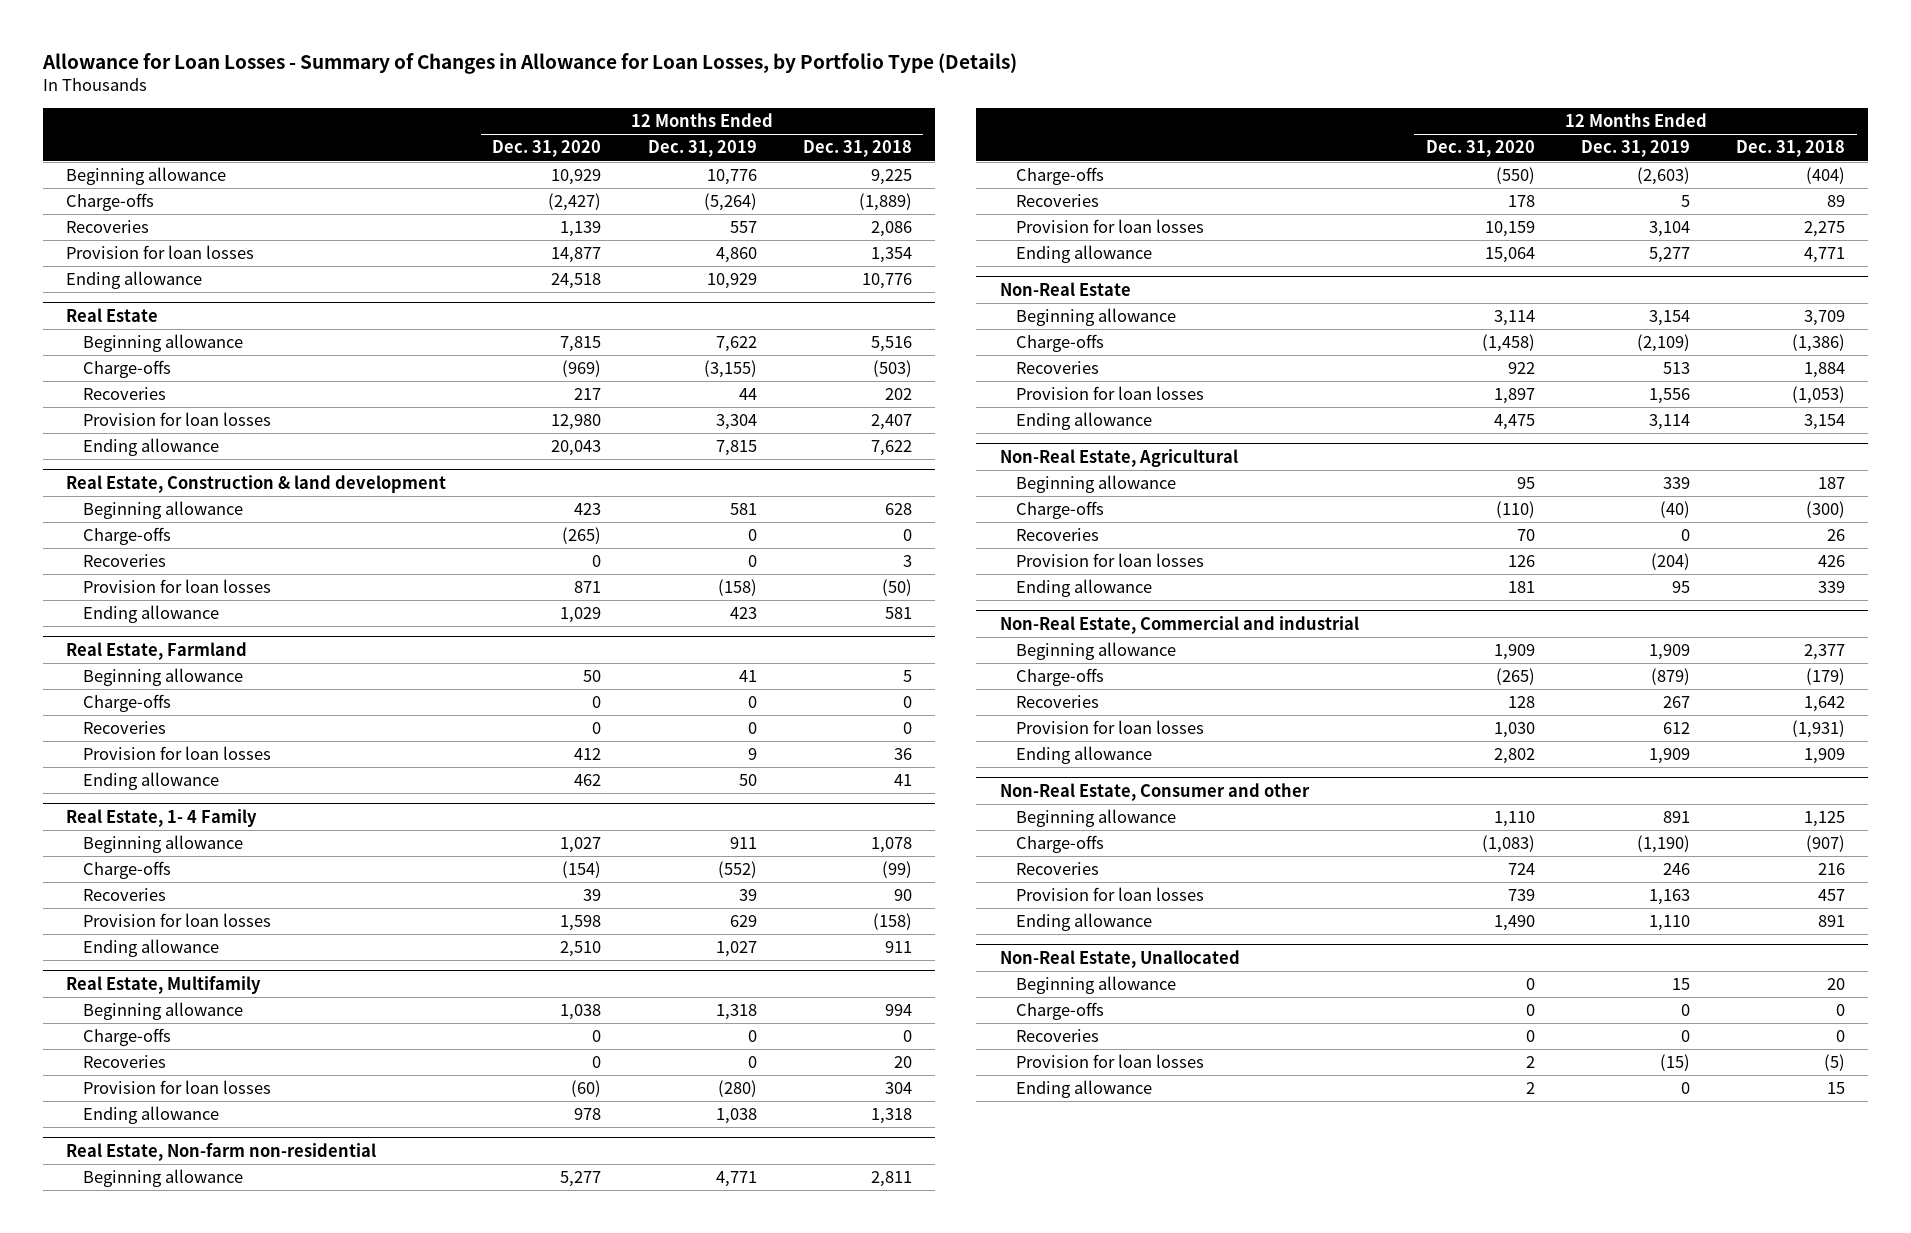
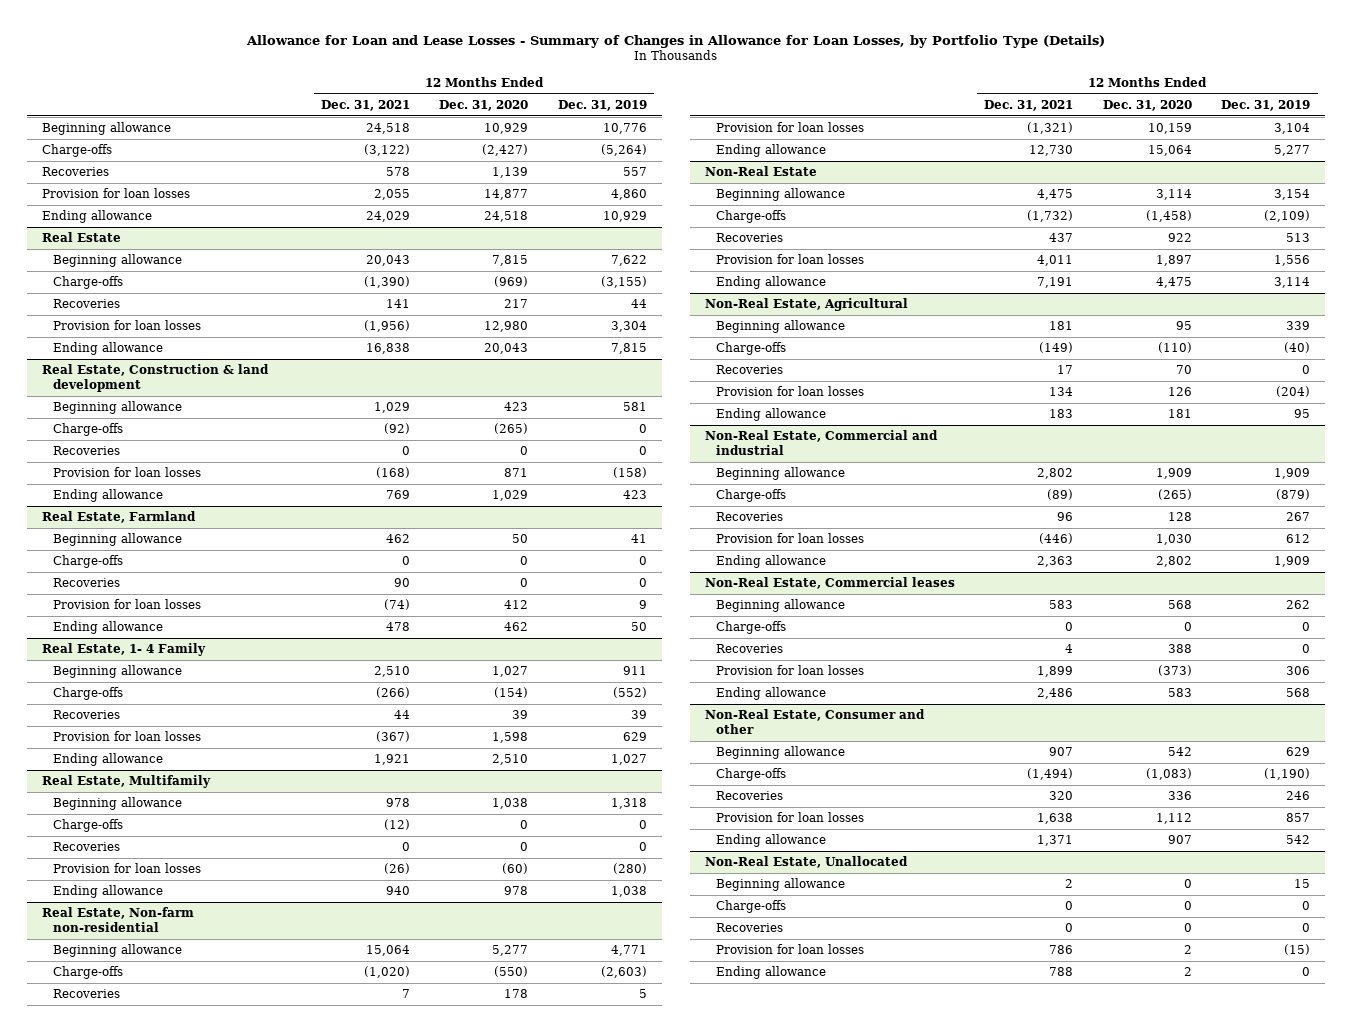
- Allowance for Loan Losses - Summary of Changes in Allowance for Loan Losses, by Portfolio Type (Details)
+ Allowance for Loan and Lease Losses - Summary of Changes in Allowance for Loan Losses, by Portfolio Type (Details)
- | 12 Months Ended Dec. 31, 2020 | 12 Months Ended Dec. 31, 2019 | 12 Months Ended Dec. 31, 2018
+ | 12 Months Ended Dec. 31, 2021 | 12 Months Ended Dec. 31, 2020 | 12 Months Ended Dec. 31, 2019
+ Non-Real Estate, Commercial leases
+ Beginning allowance | 583 | 568 | 262
+ Charge-offs | 0 | 0 | 0
+ Recoveries | 4 | 388 | 0
+ Provision for loan losses | 1,899 | (373) | 306
+ Ending allowance | 2,486 | 583 | 568
@ Non-Real Estate, Consumer and other
- Beginning allowance | 1,110 | 891 | 1,125
+ Beginning allowance | 907 | 542 | 629
- Recoveries | 724 | 246 | 216
- Provision for loan losses | 739 | 1,163 | 457
- Ending allowance | 1,490 | 1,110 | 891
+ Recoveries | 320 | 336 | 246
+ Provision for loan losses | 1,638 | 1,112 | 857
+ Ending allowance | 1,371 | 907 | 542

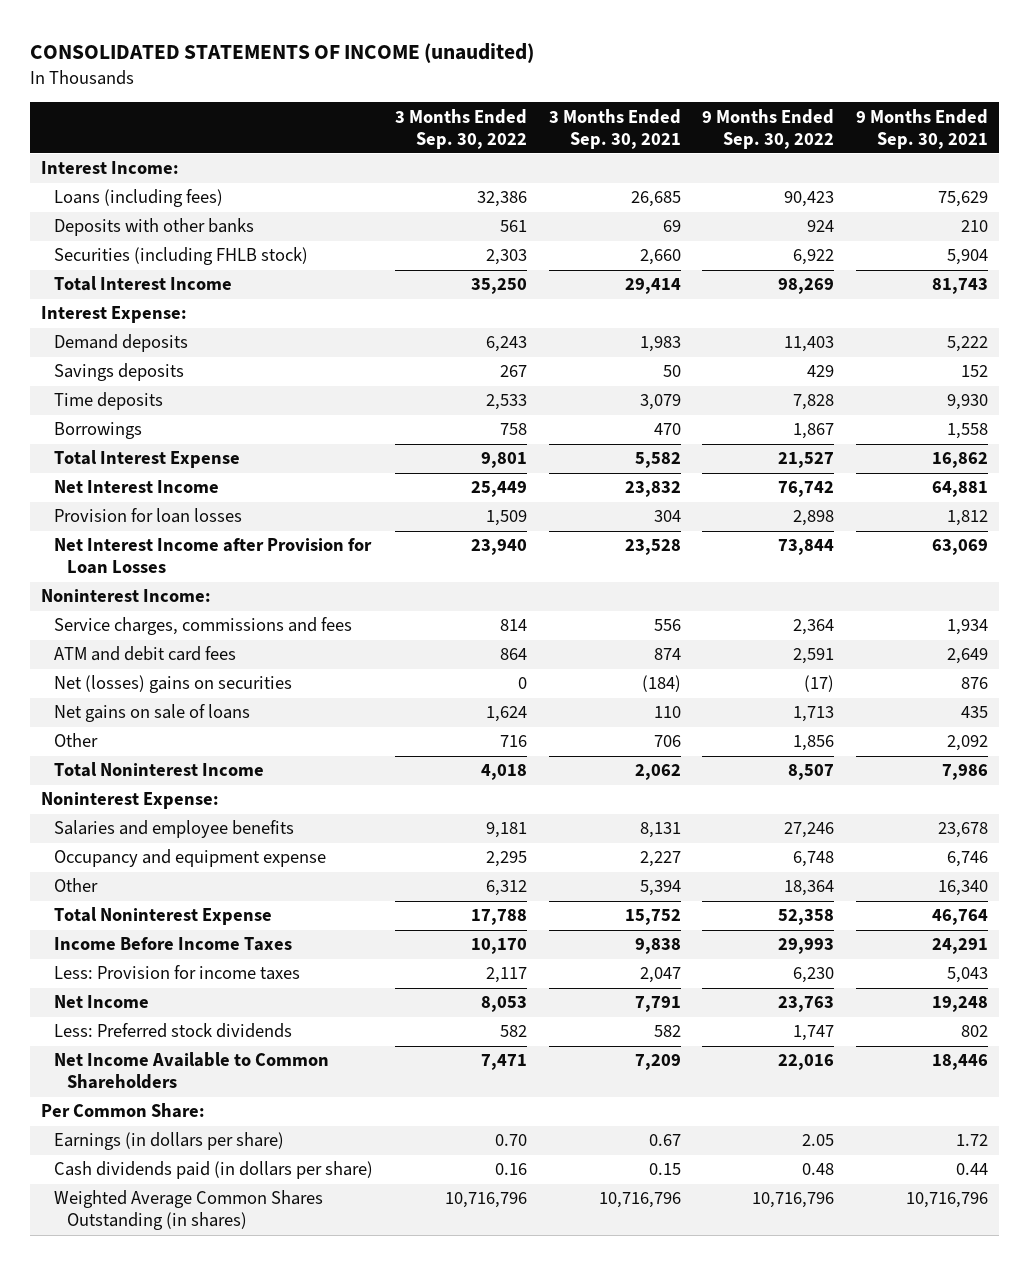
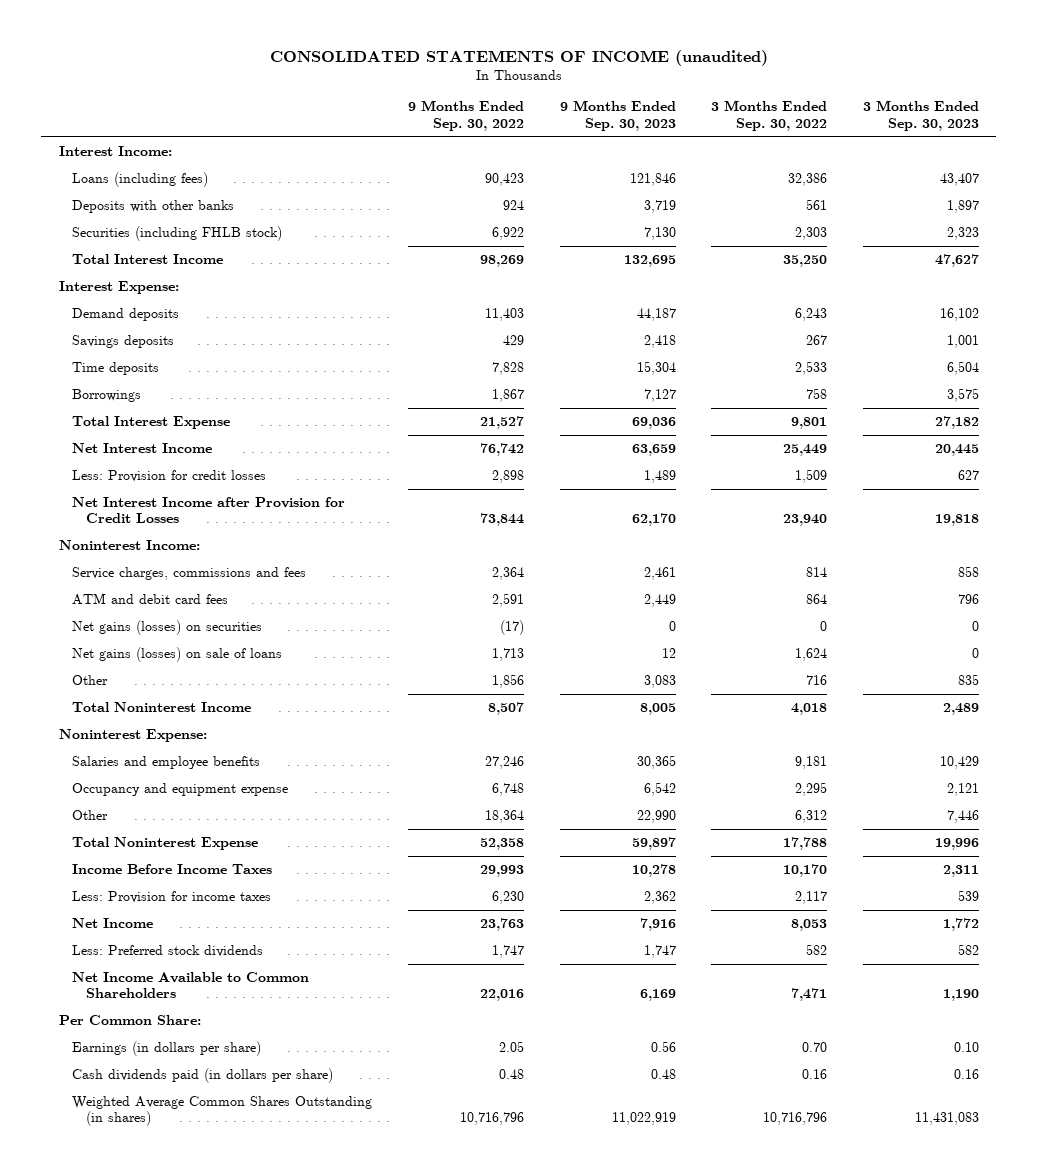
- | 3 Months Ended Sep. 30, 2022 | 3 Months Ended Sep. 30, 2021 | 9 Months Ended Sep. 30, 2022 | 9 Months Ended Sep. 30, 2021
+ | 9 Months Ended Sep. 30, 2022 | 9 Months Ended Sep. 30, 2023 | 3 Months Ended Sep. 30, 2022 | 3 Months Ended Sep. 30, 2023
- Provision for loan losses | 1,509 | 304 | 2,898 | 1,812
- Net Interest Income after Provision for Loan Losses | 23,940 | 23,528 | 73,844 | 63,069
+ Less: Provision for credit losses | 2,898 | 1,489 | 1,509 | 627
+ Net Interest Income after Provision for Credit Losses | 73,844 | 62,170 | 23,940 | 19,818
- Net (losses) gains on securities | 0 | (184) | (17) | 876
- Net gains on sale of loans | 1,624 | 110 | 1,713 | 435
+ Net gains (losses) on securities | (17) | 0 | 0 | 0
+ Net gains (losses) on sale of loans | 1,713 | 12 | 1,624 | 0

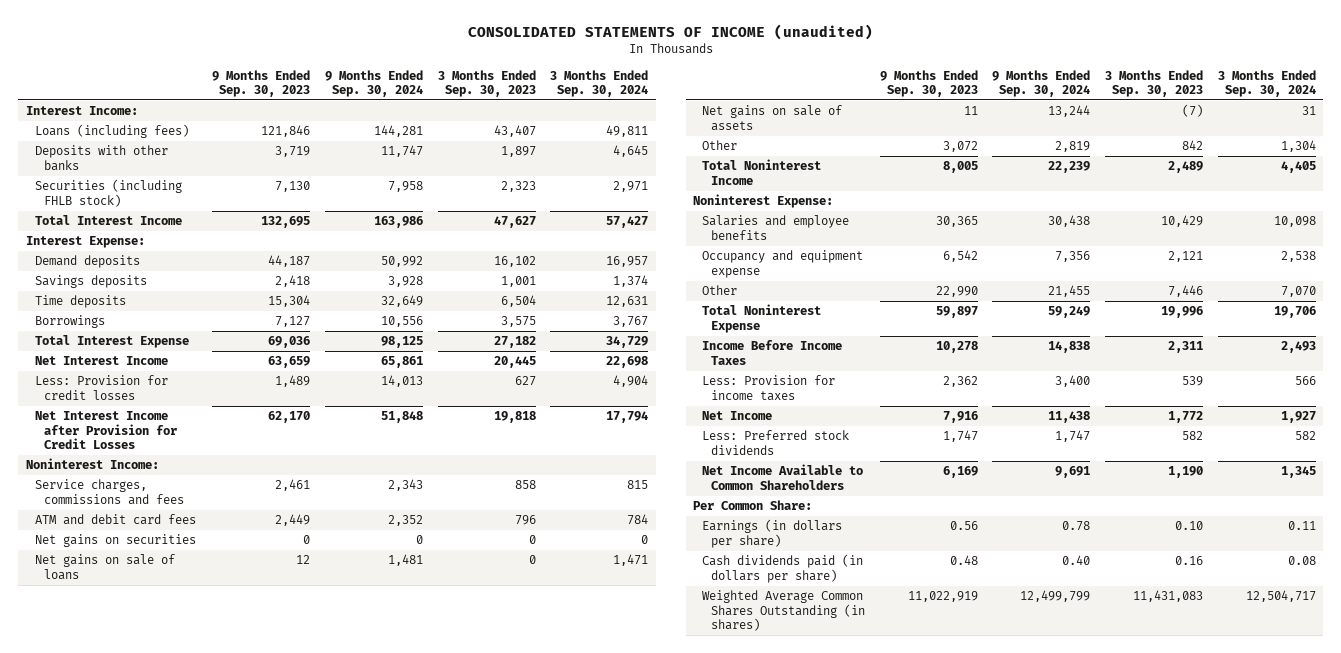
- | 9 Months Ended Sep. 30, 2022 | 9 Months Ended Sep. 30, 2023 | 3 Months Ended Sep. 30, 2022 | 3 Months Ended Sep. 30, 2023
+ | 9 Months Ended Sep. 30, 2023 | 9 Months Ended Sep. 30, 2024 | 3 Months Ended Sep. 30, 2023 | 3 Months Ended Sep. 30, 2024
- Net gains (losses) on securities | (17) | 0 | 0 | 0
- Net gains (losses) on sale of loans | 1,713 | 12 | 1,624 | 0
- Other | 1,856 | 3,083 | 716 | 835
+ Net gains on securities | 0 | 0 | 0 | 0
+ Net gains on sale of loans | 12 | 1,481 | 0 | 1,471
+ Net gains on sale of assets | 11 | 13,244 | (7) | 31
+ Other | 3,072 | 2,819 | 842 | 1,304

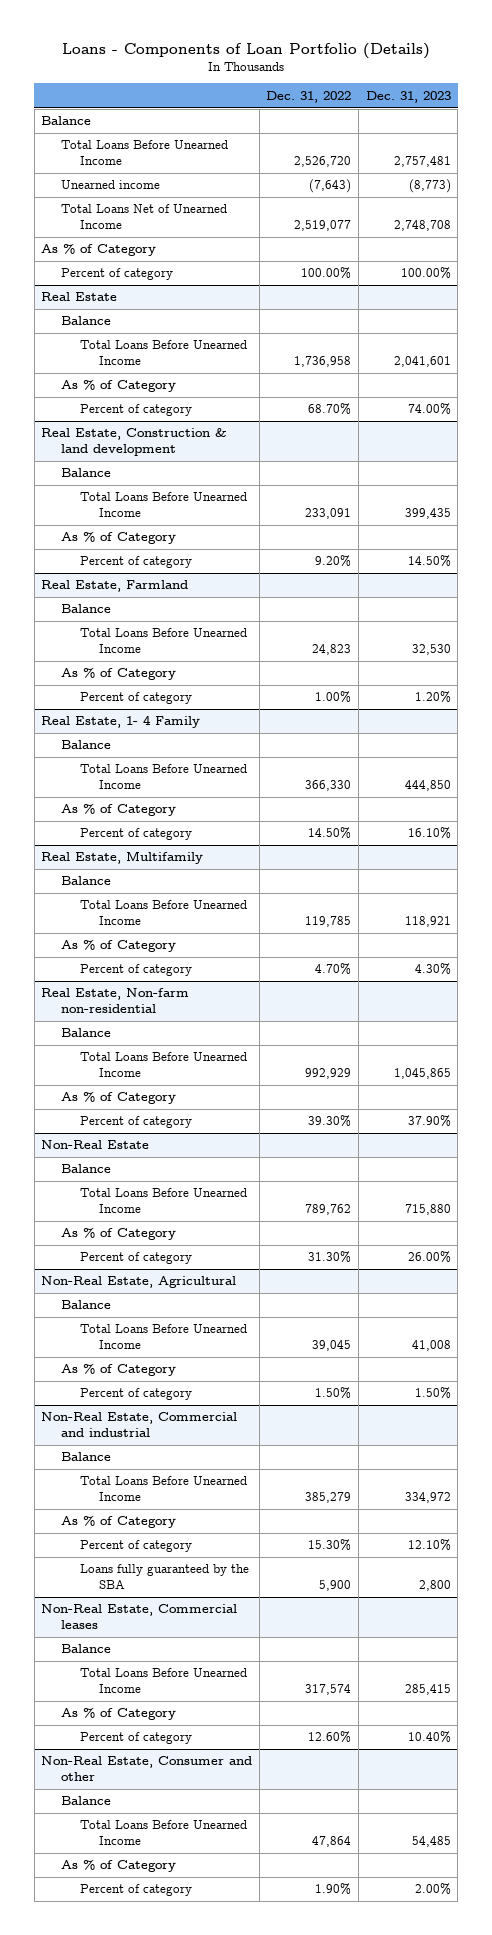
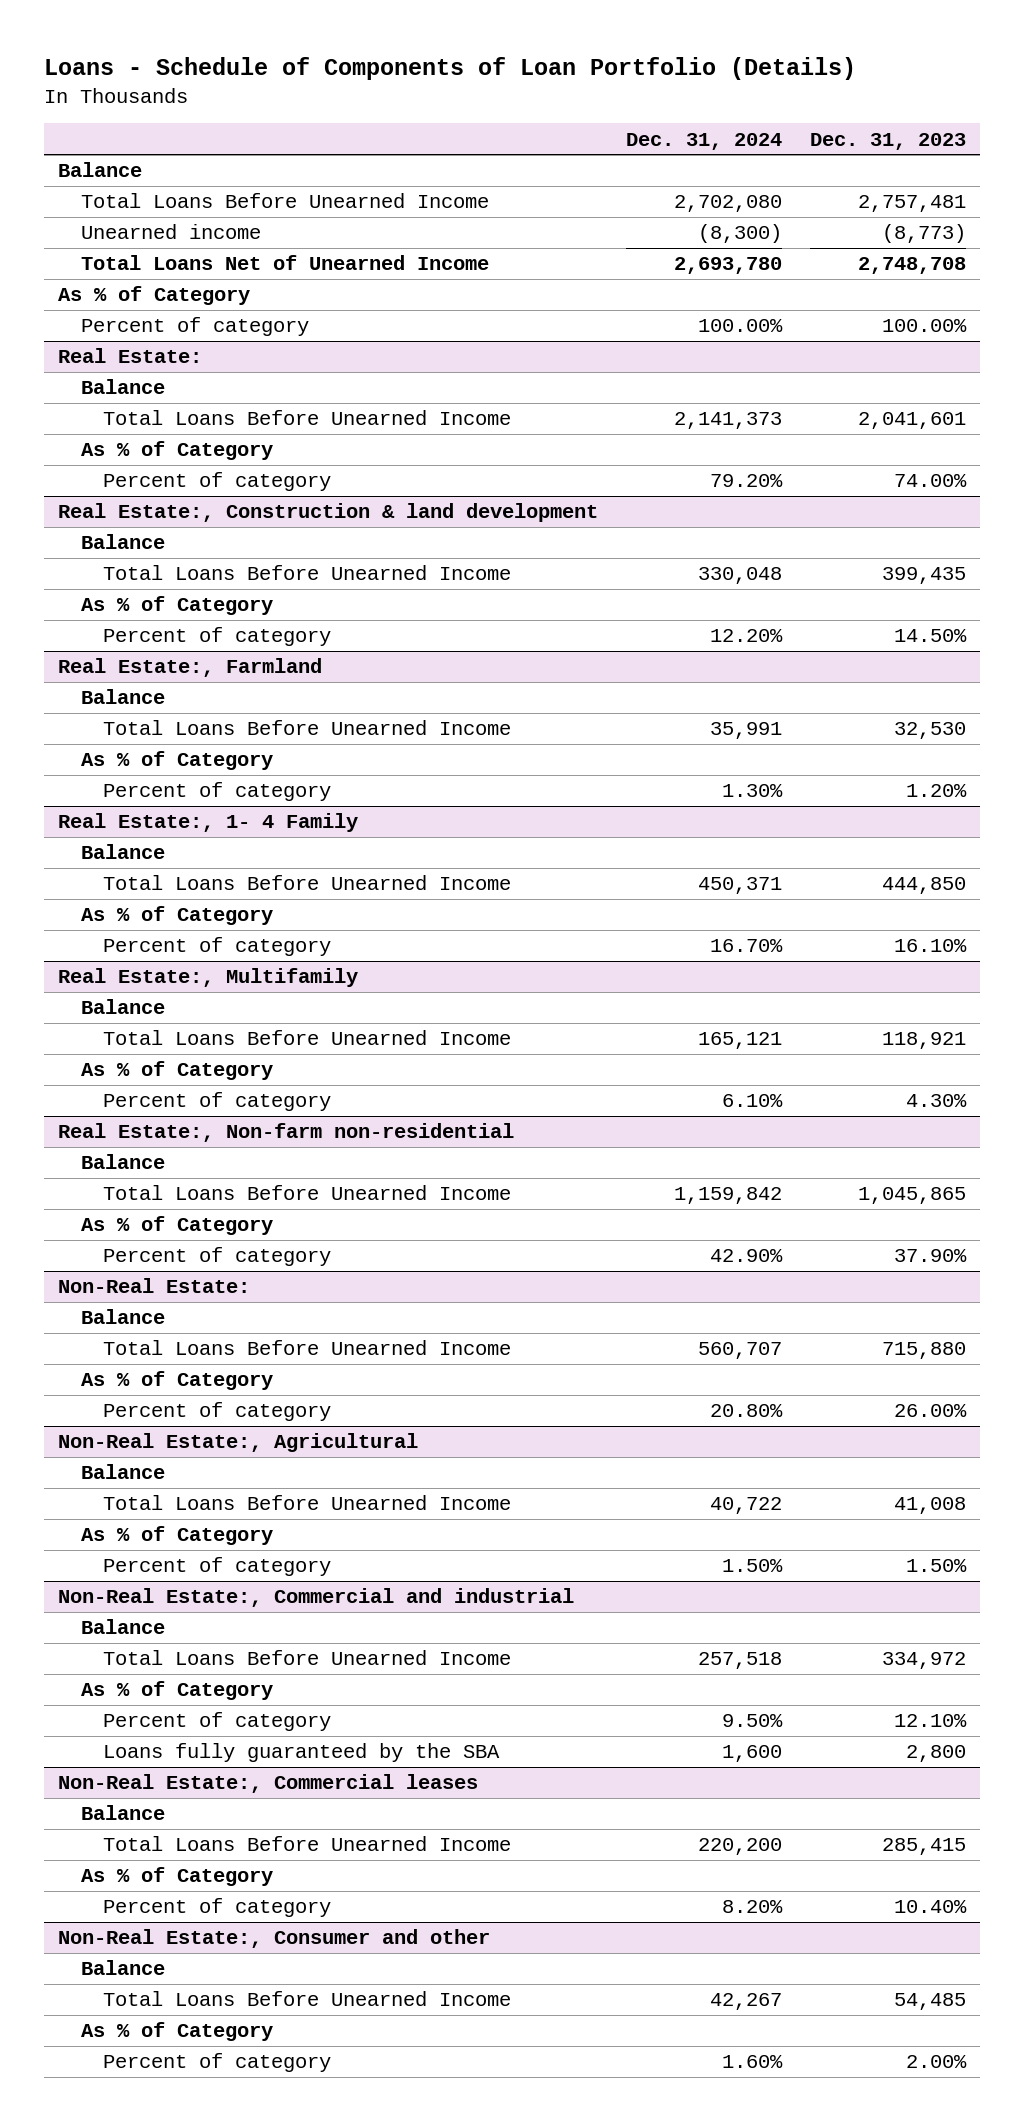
- Loans - Components of Loan Portfolio (Details)
+ Loans - Schedule of Components of Loan Portfolio (Details)
- | Dec. 31, 2022 | Dec. 31, 2023
+ | Dec. 31, 2024 | Dec. 31, 2023
- Real Estate
+ Real Estate:
- Real Estate, Construction & land development
+ Real Estate:, Construction & land development
- Real Estate, Farmland
+ Real Estate:, Farmland
- Real Estate, 1- 4 Family
+ Real Estate:, 1- 4 Family
- Real Estate, Multifamily
+ Real Estate:, Multifamily
- Real Estate, Non-farm non-residential
+ Real Estate:, Non-farm non-residential
- Non-Real Estate
+ Non-Real Estate:
- Non-Real Estate, Agricultural
+ Non-Real Estate:, Agricultural
- Non-Real Estate, Commercial and industrial
+ Non-Real Estate:, Commercial and industrial
- Non-Real Estate, Commercial leases
+ Non-Real Estate:, Commercial leases
- Non-Real Estate, Consumer and other
+ Non-Real Estate:, Consumer and other

